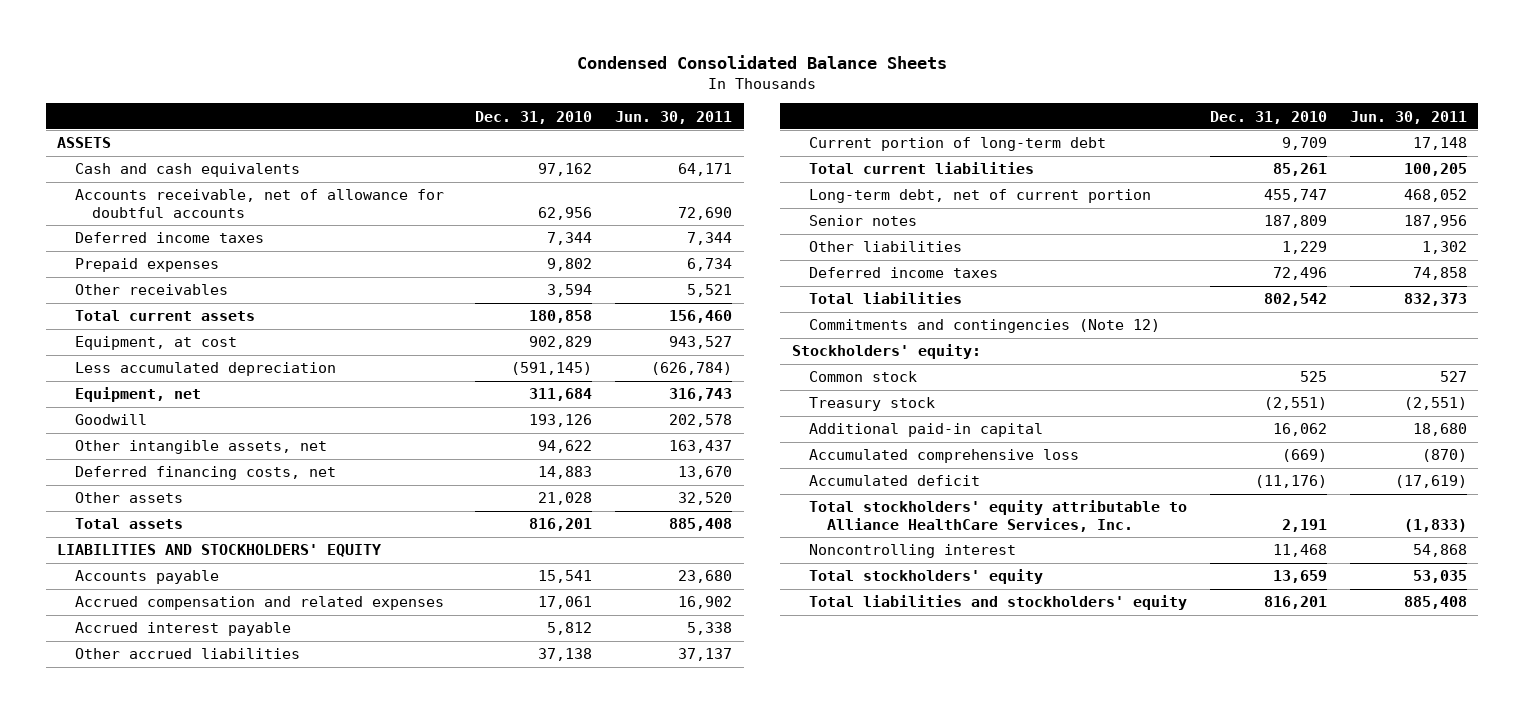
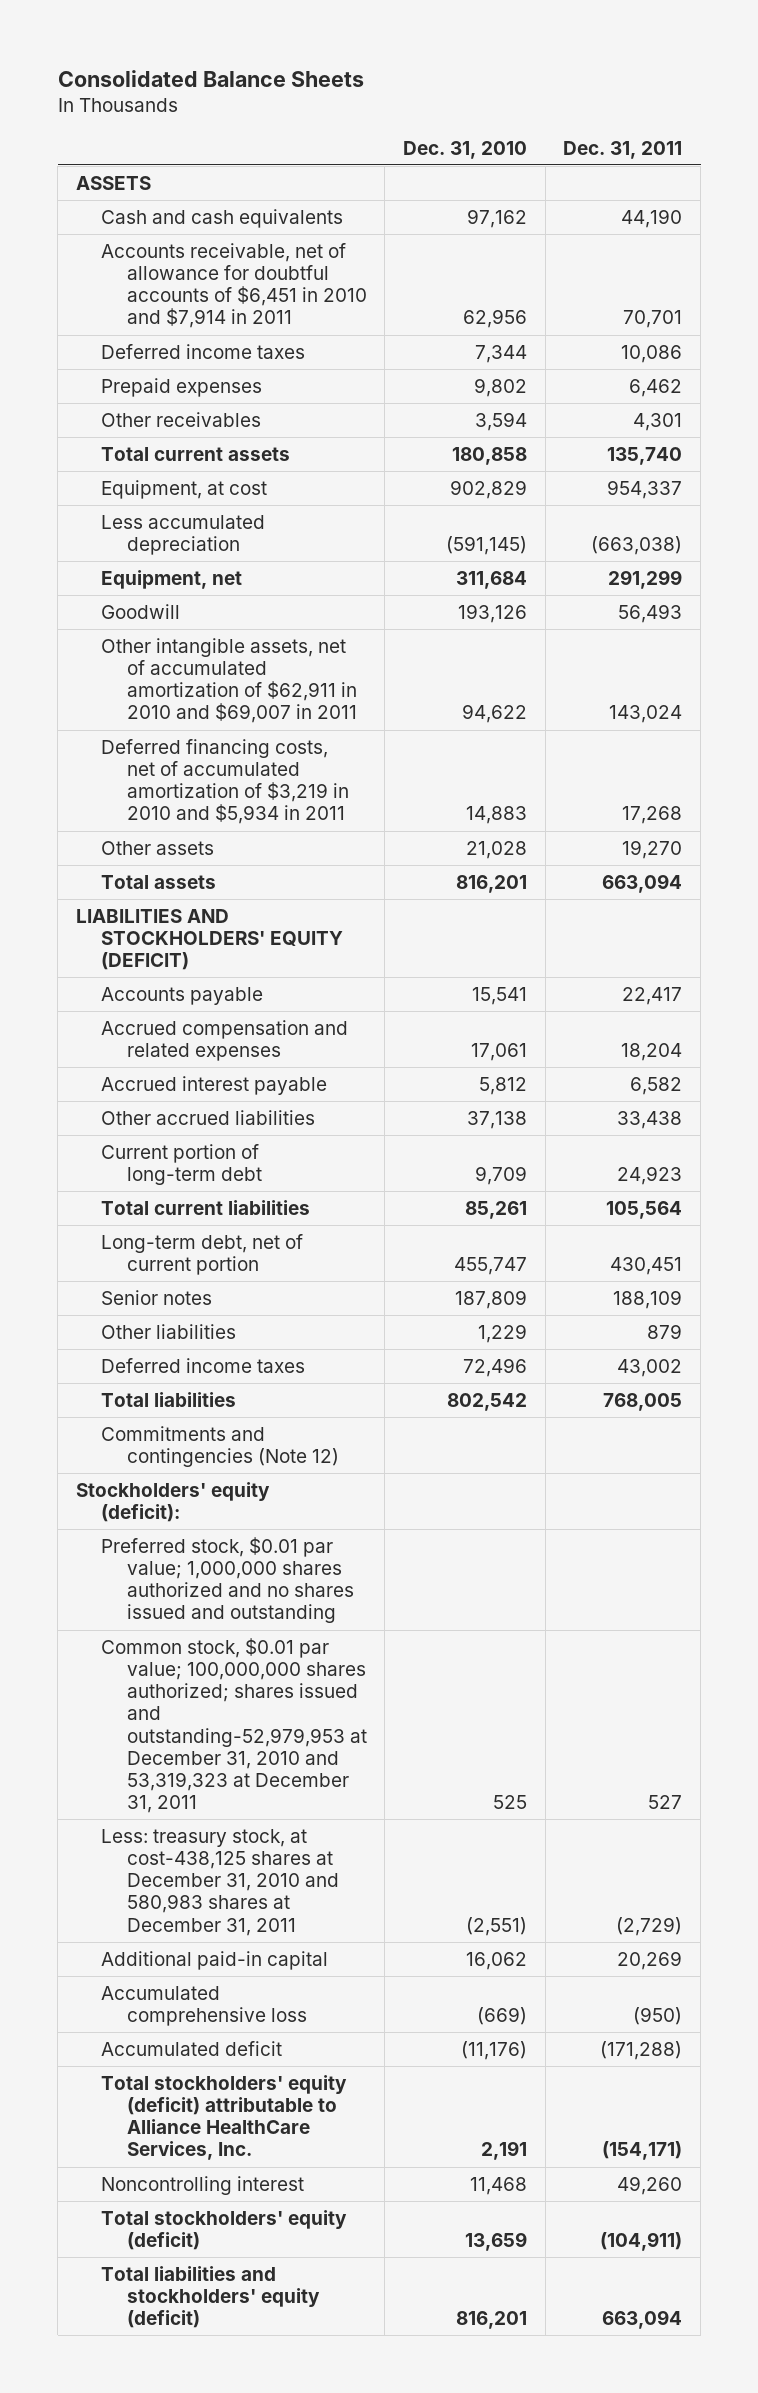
- Condensed Consolidated Balance Sheets
+ Consolidated Balance Sheets
- | Dec. 31, 2010 | Jun. 30, 2011
+ | Dec. 31, 2010 | Dec. 31, 2011
- Accounts receivable, net of allowance for doubtful accounts | 62,956 | 72,690
+ Accounts receivable, net of allowance for doubtful accounts of $6,451 in 2010 and $7,914 in 2011 | 62,956 | 70,701
- Other intangible assets, net | 94,622 | 163,437
- Deferred financing costs, net | 14,883 | 13,670
+ Other intangible assets, net of accumulated amortization of $62,911 in 2010 and $69,007 in 2011 | 94,622 | 143,024
+ Deferred financing costs, net of accumulated amortization of $3,219 in 2010 and $5,934 in 2011 | 14,883 | 17,268
- LIABILITIES AND STOCKHOLDERS' EQUITY
+ LIABILITIES AND STOCKHOLDERS' EQUITY (DEFICIT)
- Stockholders' equity:
- Common stock | 525 | 527
- Treasury stock | (2,551) | (2,551)
+ Stockholders' equity (deficit):
+ Preferred stock, $0.01 par value; 1,000,000 shares authorized and no shares issued and outstanding
+ Common stock, $0.01 par value; 100,000,000 shares authorized; shares issued and outstanding-52,979,953 at December 31, 2010 and 53,319,323 at December 31, 2011 | 525 | 527
+ Less: treasury stock, at cost-438,125 shares at December 31, 2010 and 580,983 shares at December 31, 2011 | (2,551) | (2,729)
- Total stockholders' equity attributable to Alliance HealthCare Services, Inc. | 2,191 | (1,833)
+ Total stockholders' equity (deficit) attributable to Alliance HealthCare Services, Inc. | 2,191 | (154,171)
- Total stockholders' equity | 13,659 | 53,035
- Total liabilities and stockholders' equity | 816,201 | 885,408
+ Total stockholders' equity (deficit) | 13,659 | (104,911)
+ Total liabilities and stockholders' equity (deficit) | 816,201 | 663,094

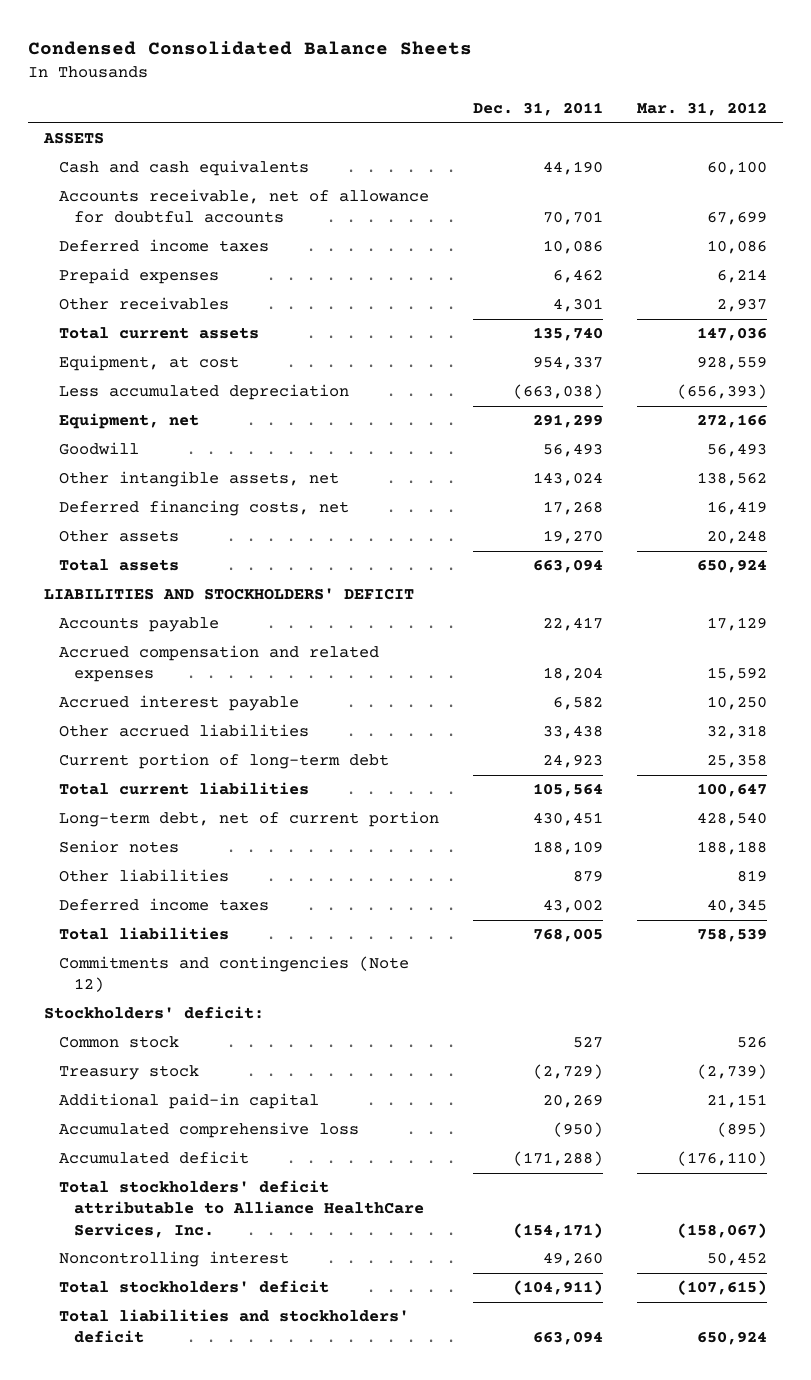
- Consolidated Balance Sheets
+ Condensed Consolidated Balance Sheets
- | Dec. 31, 2010 | Dec. 31, 2011
+ | Dec. 31, 2011 | Mar. 31, 2012
- Accounts receivable, net of allowance for doubtful accounts of $6,451 in 2010 and $7,914 in 2011 | 62,956 | 70,701
+ Accounts receivable, net of allowance for doubtful accounts | 70,701 | 67,699
- Other intangible assets, net of accumulated amortization of $62,911 in 2010 and $69,007 in 2011 | 94,622 | 143,024
- Deferred financing costs, net of accumulated amortization of $3,219 in 2010 and $5,934 in 2011 | 14,883 | 17,268
+ Other intangible assets, net | 143,024 | 138,562
+ Deferred financing costs, net | 17,268 | 16,419
- LIABILITIES AND STOCKHOLDERS' EQUITY (DEFICIT)
+ LIABILITIES AND STOCKHOLDERS' DEFICIT
- Stockholders' equity (deficit):
- Preferred stock, $0.01 par value; 1,000,000 shares authorized and no shares issued and outstanding
- Common stock, $0.01 par value; 100,000,000 shares authorized; shares issued and outstanding-52,979,953 at December 31, 2010 and 53,319,323 at December 31, 2011 | 525 | 527
- Less: treasury stock, at cost-438,125 shares at December 31, 2010 and 580,983 shares at December 31, 2011 | (2,551) | (2,729)
+ Stockholders' deficit:
+ Common stock | 527 | 526
+ Treasury stock | (2,729) | (2,739)
- Total stockholders' equity (deficit) attributable to Alliance HealthCare Services, Inc. | 2,191 | (154,171)
+ Total stockholders' deficit attributable to Alliance HealthCare Services, Inc. | (154,171) | (158,067)
- Total stockholders' equity (deficit) | 13,659 | (104,911)
- Total liabilities and stockholders' equity (deficit) | 816,201 | 663,094
+ Total stockholders' deficit | (104,911) | (107,615)
+ Total liabilities and stockholders' deficit | 663,094 | 650,924

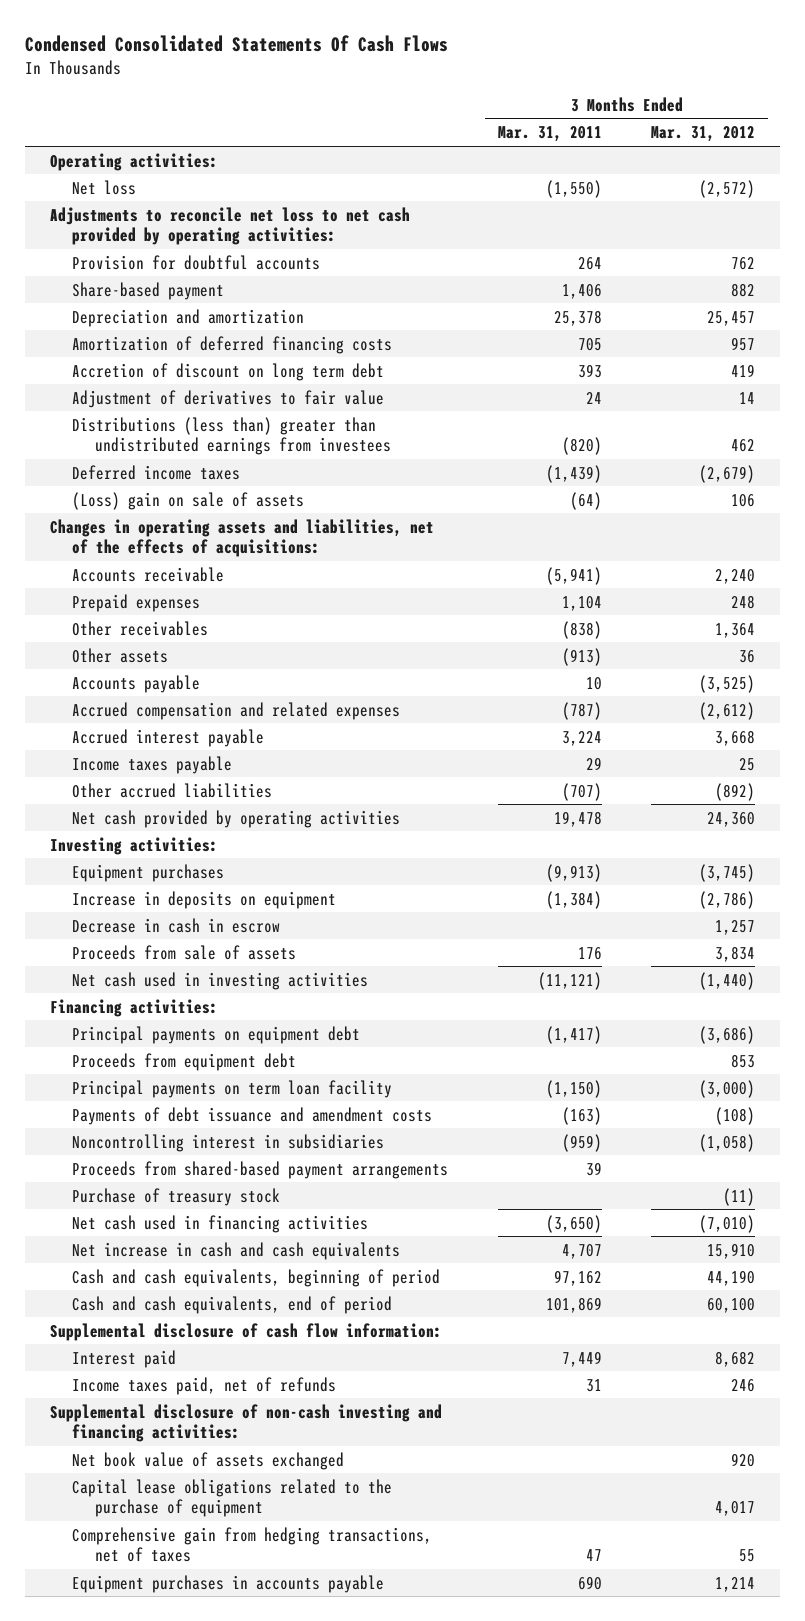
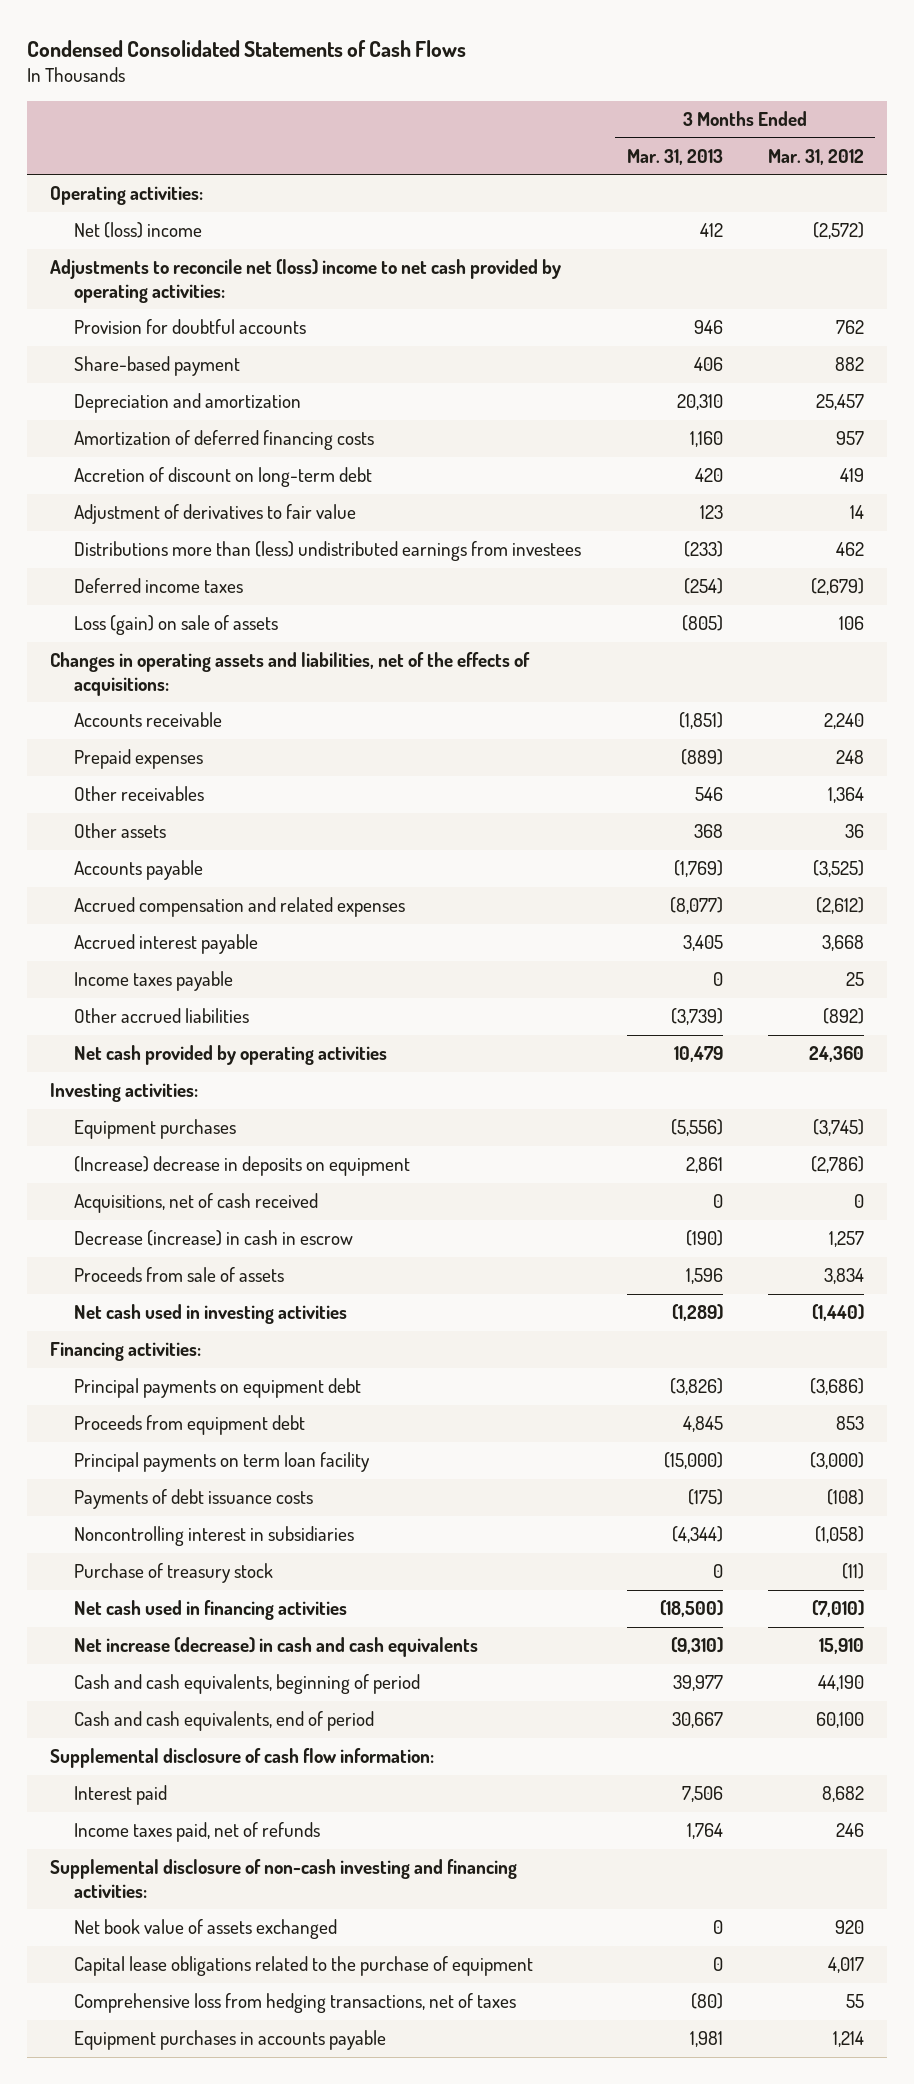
- Condensed Consolidated Statements Of Cash Flows
+ Condensed Consolidated Statements of Cash Flows
- | 3 Months Ended Mar. 31, 2011 | 3 Months Ended Mar. 31, 2012
+ | 3 Months Ended Mar. 31, 2013 | 3 Months Ended Mar. 31, 2012
- Net loss | (1,550) | (2,572)
- Adjustments to reconcile net loss to net cash provided by operating activities:
+ Net (loss) income | 412 | (2,572)
+ Adjustments to reconcile net (loss) income to net cash provided by operating activities:
- Accretion of discount on long term debt | 393 | 419
+ Accretion of discount on long-term debt | 420 | 419
- Distributions (less than) greater than undistributed earnings from investees | (820) | 462
+ Distributions more than (less) undistributed earnings from investees | (233) | 462
- (Loss) gain on sale of assets | (64) | 106
+ Loss (gain) on sale of assets | (805) | 106
- Increase in deposits on equipment | (1,384) | (2,786)
- Decrease in cash in escrow | | 1,257
+ (Increase) decrease in deposits on equipment | 2,861 | (2,786)
+ Acquisitions, net of cash received | 0 | 0
+ Decrease (increase) in cash in escrow | (190) | 1,257
- Payments of debt issuance and amendment costs | (163) | (108)
+ Payments of debt issuance costs | (175) | (108)
- Proceeds from shared-based payment arrangements | 39 |
- Net increase in cash and cash equivalents | 4,707 | 15,910
+ Net increase (decrease) in cash and cash equivalents | (9,310) | 15,910
- Comprehensive gain from hedging transactions, net of taxes | 47 | 55
+ Comprehensive loss from hedging transactions, net of taxes | (80) | 55

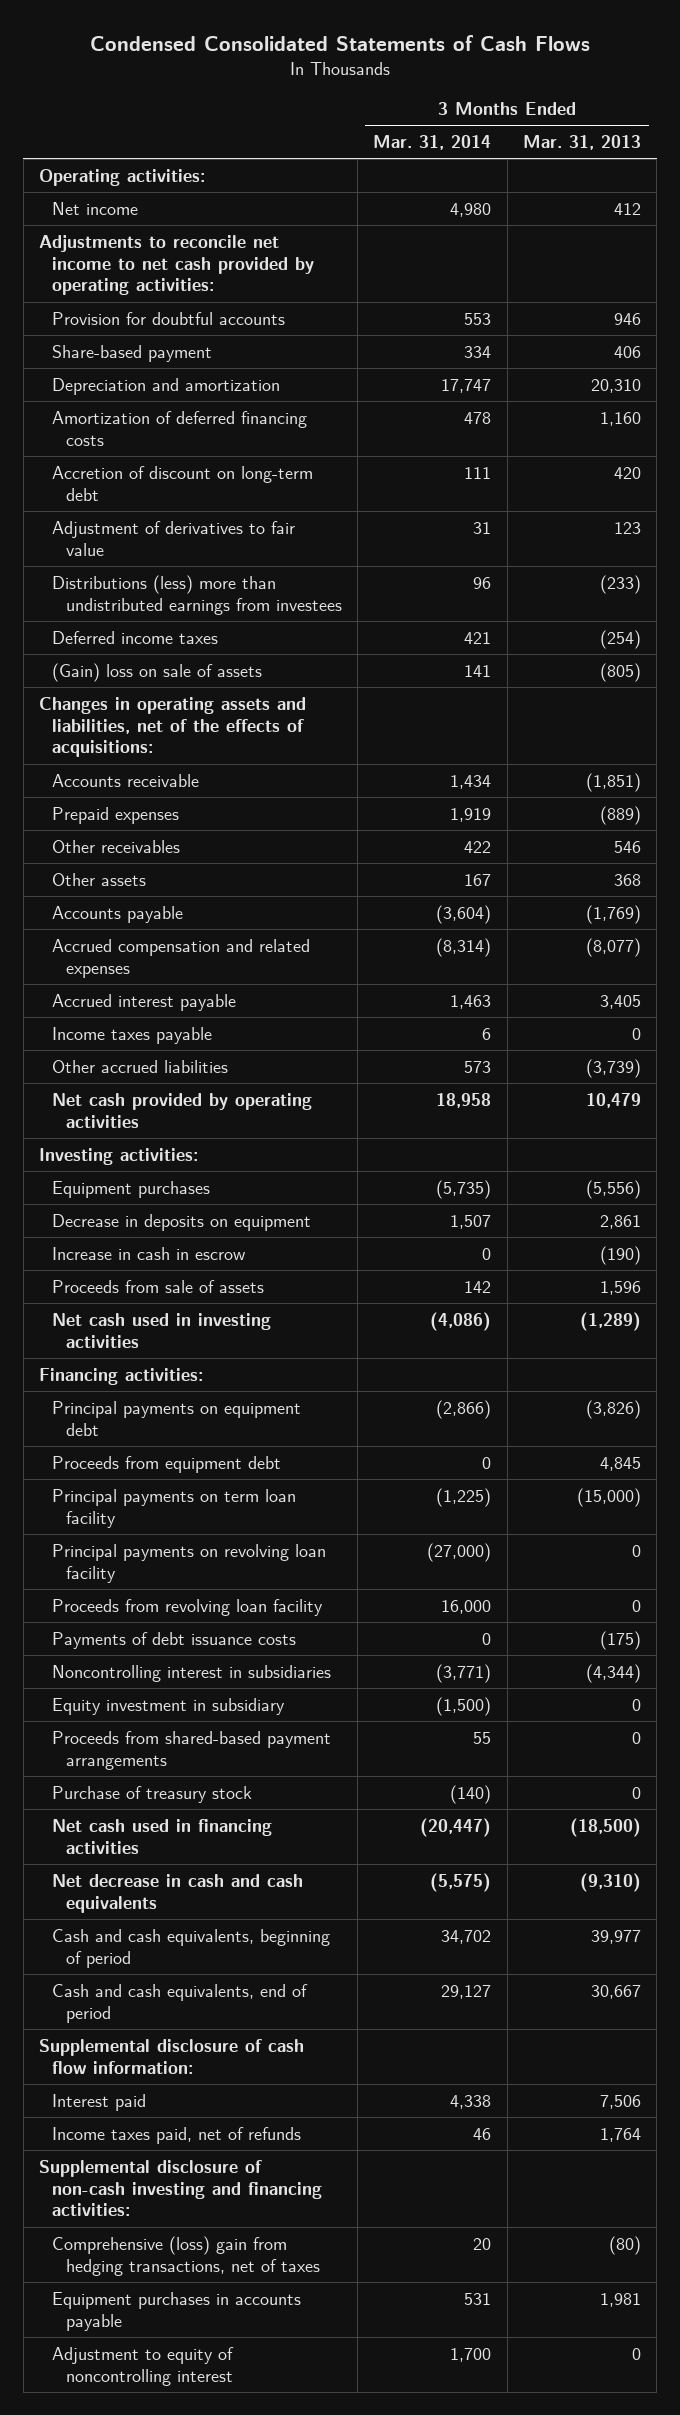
- | 3 Months Ended Mar. 31, 2013 | 3 Months Ended Mar. 31, 2012
+ | 3 Months Ended Mar. 31, 2014 | 3 Months Ended Mar. 31, 2013
- Net (loss) income | 412 | (2,572)
- Adjustments to reconcile net (loss) income to net cash provided by operating activities:
+ Net income | 4,980 | 412
+ Adjustments to reconcile net income to net cash provided by operating activities:
- Distributions more than (less) undistributed earnings from investees | (233) | 462
+ Distributions (less) more than undistributed earnings from investees | 96 | (233)
- Loss (gain) on sale of assets | (805) | 106
+ (Gain) loss on sale of assets | 141 | (805)
- (Increase) decrease in deposits on equipment | 2,861 | (2,786)
- Acquisitions, net of cash received | 0 | 0
- Decrease (increase) in cash in escrow | (190) | 1,257
+ Decrease in deposits on equipment | 1,507 | 2,861
+ Increase in cash in escrow | 0 | (190)
+ Principal payments on revolving loan facility | (27,000) | 0
+ Proceeds from revolving loan facility | 16,000 | 0
+ Equity investment in subsidiary | (1,500) | 0
+ Proceeds from shared-based payment arrangements | 55 | 0
- Net increase (decrease) in cash and cash equivalents | (9,310) | 15,910
+ Net decrease in cash and cash equivalents | (5,575) | (9,310)
- Net book value of assets exchanged | 0 | 920
- Capital lease obligations related to the purchase of equipment | 0 | 4,017
- Comprehensive loss from hedging transactions, net of taxes | (80) | 55
+ Comprehensive (loss) gain from hedging transactions, net of taxes | 20 | (80)
+ Adjustment to equity of noncontrolling interest | 1,700 | 0

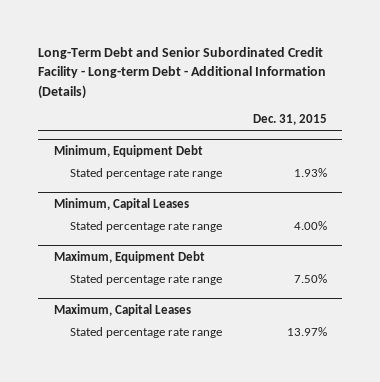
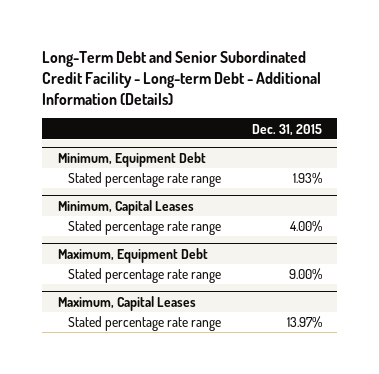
@ Maximum, Equipment Debt
- Stated percentage rate range | 7.50%
+ Stated percentage rate range | 9.00%

